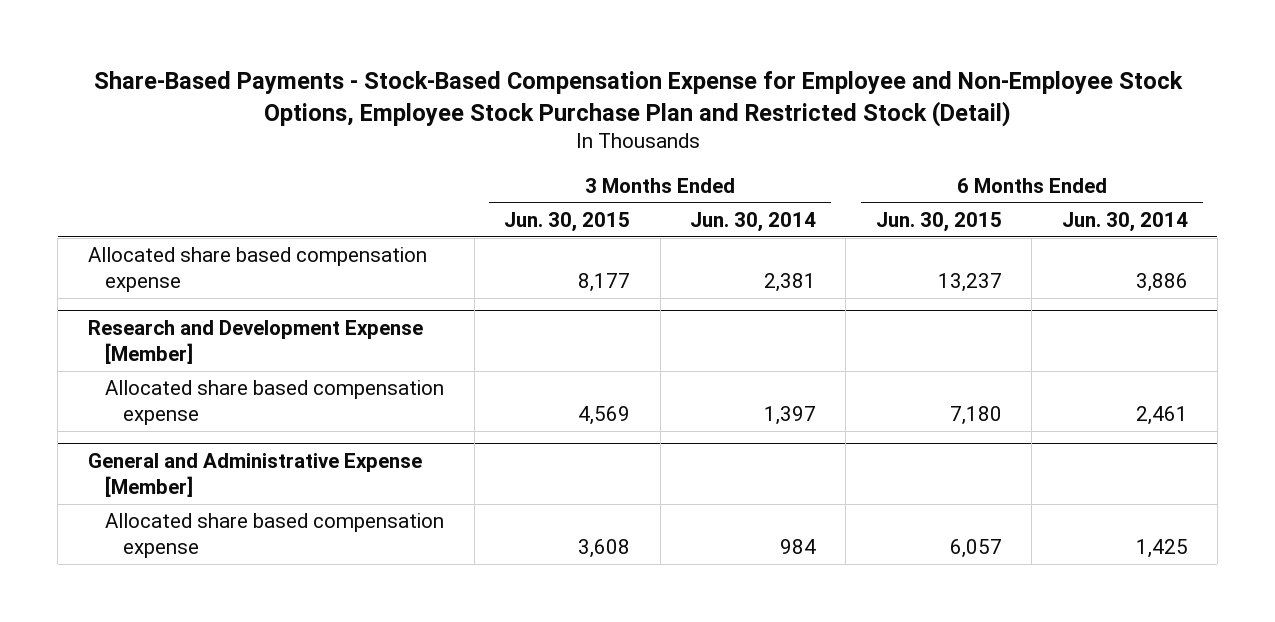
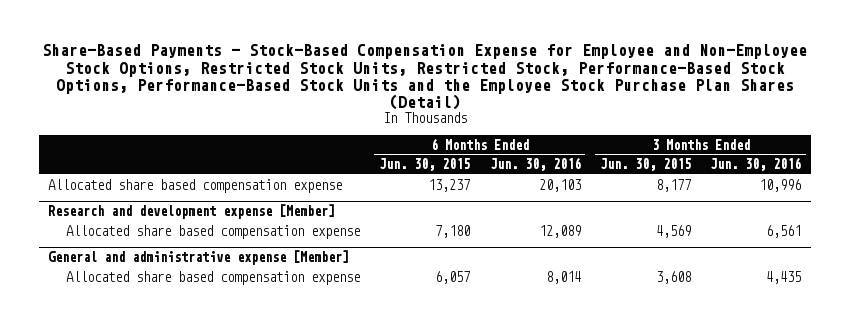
- Share-Based Payments - Stock-Based Compensation Expense for Employee and Non-Employee Stock Options, Employee Stock Purchase Plan and Restricted Stock (Detail)
+ Share-Based Payments - Stock-Based Compensation Expense for Employee and Non-Employee Stock Options, Restricted Stock Units, Restricted Stock, Performance-Based Stock Options, Performance-Based Stock Units and the Employee Stock Purchase Plan Shares (Detail)
- | 3 Months Ended Jun. 30, 2015 | 3 Months Ended Jun. 30, 2014 | 6 Months Ended Jun. 30, 2015 | 6 Months Ended Jun. 30, 2014
+ | 6 Months Ended Jun. 30, 2015 | 6 Months Ended Jun. 30, 2016 | 3 Months Ended Jun. 30, 2015 | 3 Months Ended Jun. 30, 2016
- Research and Development Expense [Member]
+ Research and development expense [Member]
- General and Administrative Expense [Member]
+ General and administrative expense [Member]

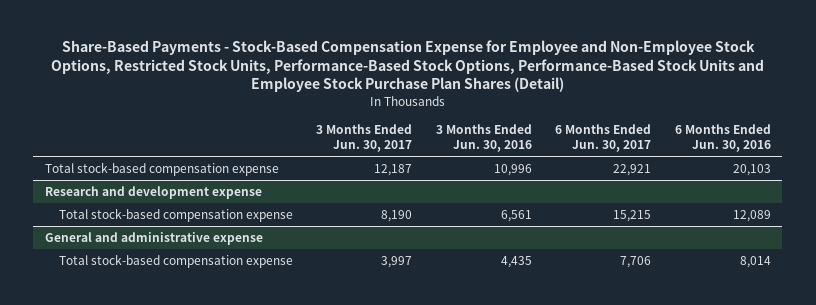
- Share-Based Payments - Stock-Based Compensation Expense for Employee and Non-Employee Stock Options, Restricted Stock Units, Restricted Stock, Performance-Based Stock Options, Performance-Based Stock Units and the Employee Stock Purchase Plan Shares (Detail)
+ Share-Based Payments - Stock-Based Compensation Expense for Employee and Non-Employee Stock Options, Restricted Stock Units, Performance-Based Stock Options, Performance-Based Stock Units and Employee Stock Purchase Plan Shares (Detail)
- | 6 Months Ended Jun. 30, 2015 | 6 Months Ended Jun. 30, 2016 | 3 Months Ended Jun. 30, 2015 | 3 Months Ended Jun. 30, 2016
+ | 3 Months Ended Jun. 30, 2017 | 3 Months Ended Jun. 30, 2016 | 6 Months Ended Jun. 30, 2017 | 6 Months Ended Jun. 30, 2016
- Allocated share based compensation expense | 13,237 | 20,103 | 8,177 | 10,996
- Research and development expense [Member]
- Allocated share based compensation expense | 7,180 | 12,089 | 4,569 | 6,561
- General and administrative expense [Member]
- Allocated share based compensation expense | 6,057 | 8,014 | 3,608 | 4,435
+ Total stock-based compensation expense | 12,187 | 10,996 | 22,921 | 20,103
+ Research and development expense
+ Total stock-based compensation expense | 8,190 | 6,561 | 15,215 | 12,089
+ General and administrative expense
+ Total stock-based compensation expense | 3,997 | 4,435 | 7,706 | 8,014

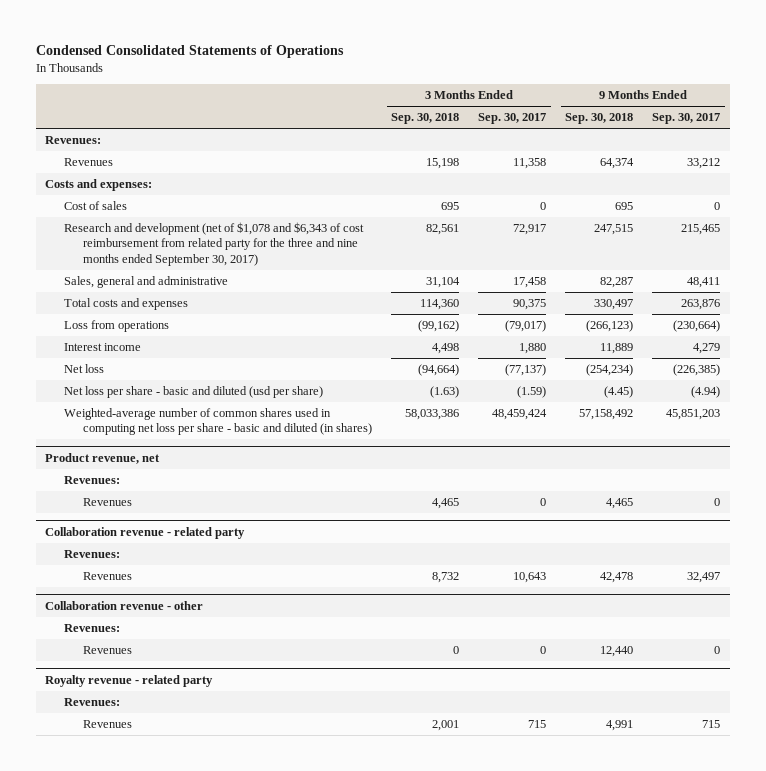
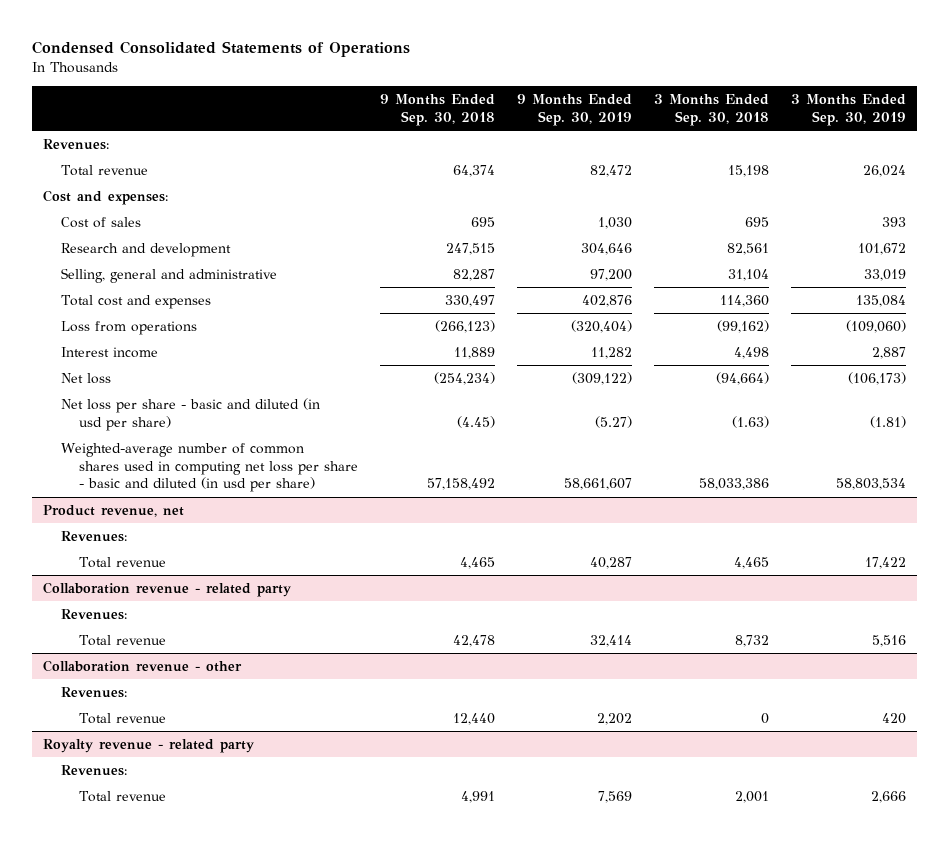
- | 3 Months Ended Sep. 30, 2018 | 3 Months Ended Sep. 30, 2017 | 9 Months Ended Sep. 30, 2018 | 9 Months Ended Sep. 30, 2017
+ | 9 Months Ended Sep. 30, 2018 | 9 Months Ended Sep. 30, 2019 | 3 Months Ended Sep. 30, 2018 | 3 Months Ended Sep. 30, 2019
- Revenues | 15,198 | 11,358 | 64,374 | 33,212
- Costs and expenses:
+ Total revenue | 64,374 | 82,472 | 15,198 | 26,024
+ Cost and expenses:
- Research and development (net of $1,078 and $6,343 of cost reimbursement from related party for the three and nine months ended September 30, 2017) | 82,561 | 72,917 | 247,515 | 215,465
- Sales, general and administrative | 31,104 | 17,458 | 82,287 | 48,411
- Total costs and expenses | 114,360 | 90,375 | 330,497 | 263,876
+ Research and development | 247,515 | 304,646 | 82,561 | 101,672
+ Selling, general and administrative | 82,287 | 97,200 | 31,104 | 33,019
+ Total cost and expenses | 330,497 | 402,876 | 114,360 | 135,084
- Net loss per share - basic and diluted (usd per share) | (1.63) | (1.59) | (4.45) | (4.94)
- Weighted-average number of common shares used in computing net loss per share - basic and diluted (in shares) | 58,033,386 | 48,459,424 | 57,158,492 | 45,851,203
+ Net loss per share - basic and diluted (in usd per share) | (4.45) | (5.27) | (1.63) | (1.81)
+ Weighted-average number of common shares used in computing net loss per share - basic and diluted (in usd per share) | 57,158,492 | 58,661,607 | 58,033,386 | 58,803,534
@ Product revenue, net
- Revenues | 4,465 | 0 | 4,465 | 0
+ Total revenue | 4,465 | 40,287 | 4,465 | 17,422
@ Collaboration revenue - related party
- Revenues | 8,732 | 10,643 | 42,478 | 32,497
+ Total revenue | 42,478 | 32,414 | 8,732 | 5,516
@ Collaboration revenue - other
- Revenues | 0 | 0 | 12,440 | 0
+ Total revenue | 12,440 | 2,202 | 0 | 420
@ Royalty revenue - related party
- Revenues | 2,001 | 715 | 4,991 | 715
+ Total revenue | 4,991 | 7,569 | 2,001 | 2,666

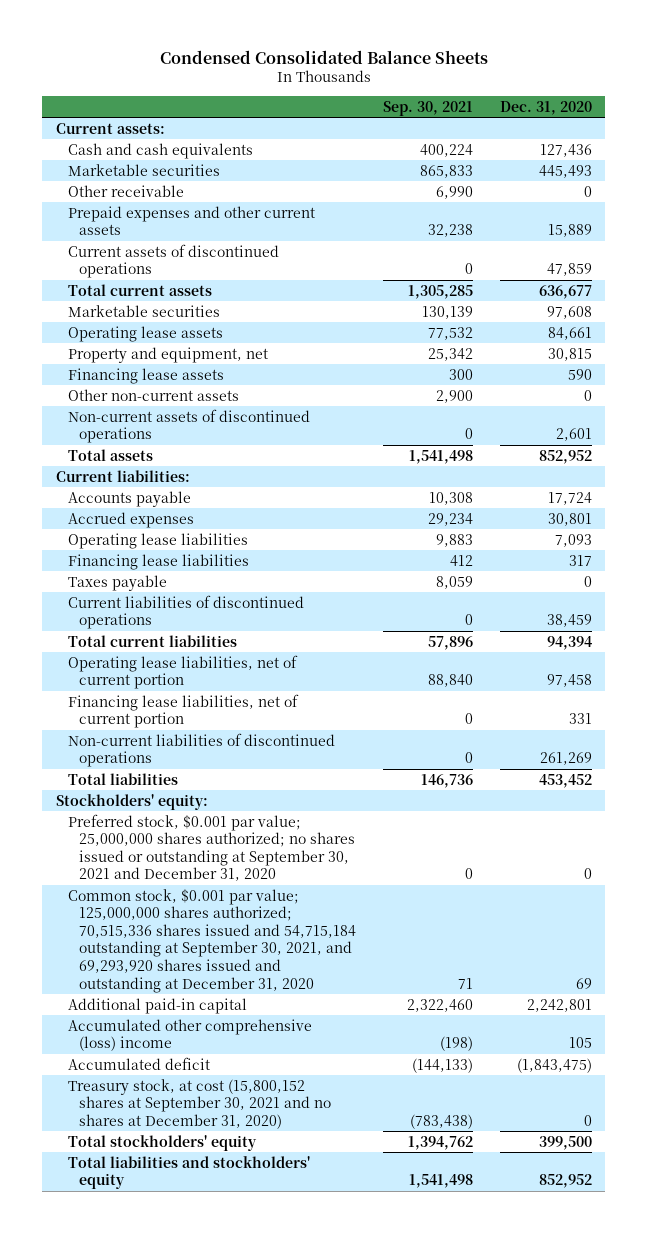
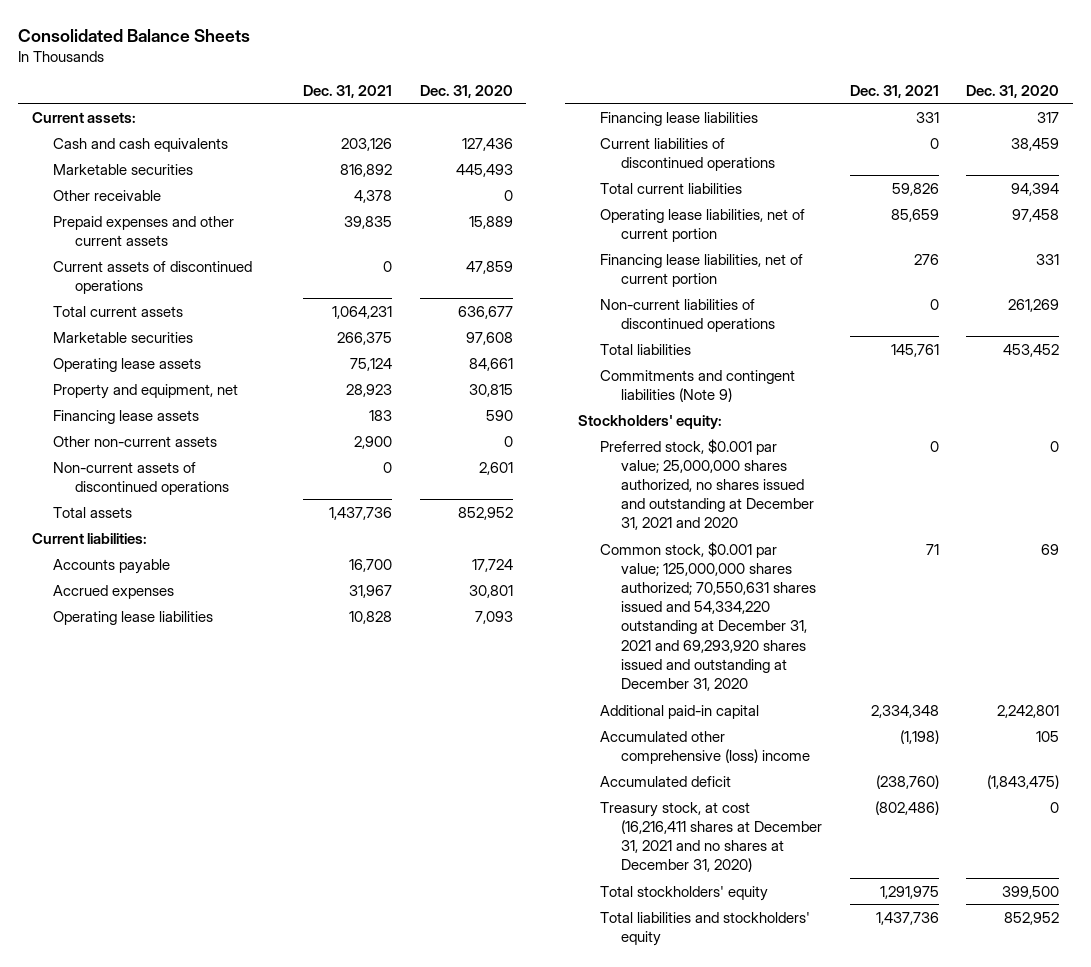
- Condensed Consolidated Balance Sheets
+ Consolidated Balance Sheets
- | Sep. 30, 2021 | Dec. 31, 2020
+ | Dec. 31, 2021 | Dec. 31, 2020
- Taxes payable | 8,059 | 0
+ Commitments and contingent liabilities (Note 9)
- Preferred stock, $0.001 par value; 25,000,000 shares authorized; no shares issued or outstanding at September 30, 2021 and December 31, 2020 | 0 | 0
- Common stock, $0.001 par value; 125,000,000 shares authorized; 70,515,336 shares issued and 54,715,184 outstanding at September 30, 2021, and 69,293,920 shares issued and outstanding at December 31, 2020 | 71 | 69
+ Preferred stock, $0.001 par value; 25,000,000 shares authorized, no shares issued and outstanding at December 31, 2021 and 2020 | 0 | 0
+ Common stock, $0.001 par value; 125,000,000 shares authorized; 70,550,631 shares issued and 54,334,220 outstanding at December 31, 2021 and 69,293,920 shares issued and outstanding at December 31, 2020 | 71 | 69
- Treasury stock, at cost (15,800,152 shares at September 30, 2021 and no shares at December 31, 2020) | (783,438) | 0
+ Treasury stock, at cost (16,216,411 shares at December 31, 2021 and no shares at December 31, 2020) | (802,486) | 0

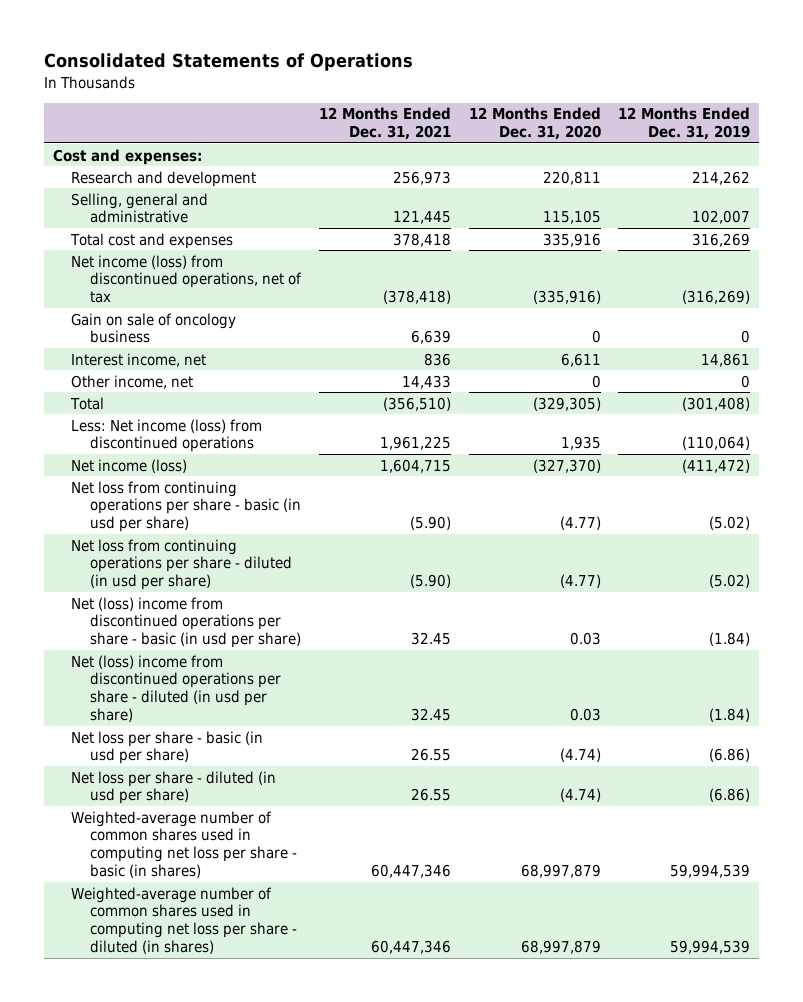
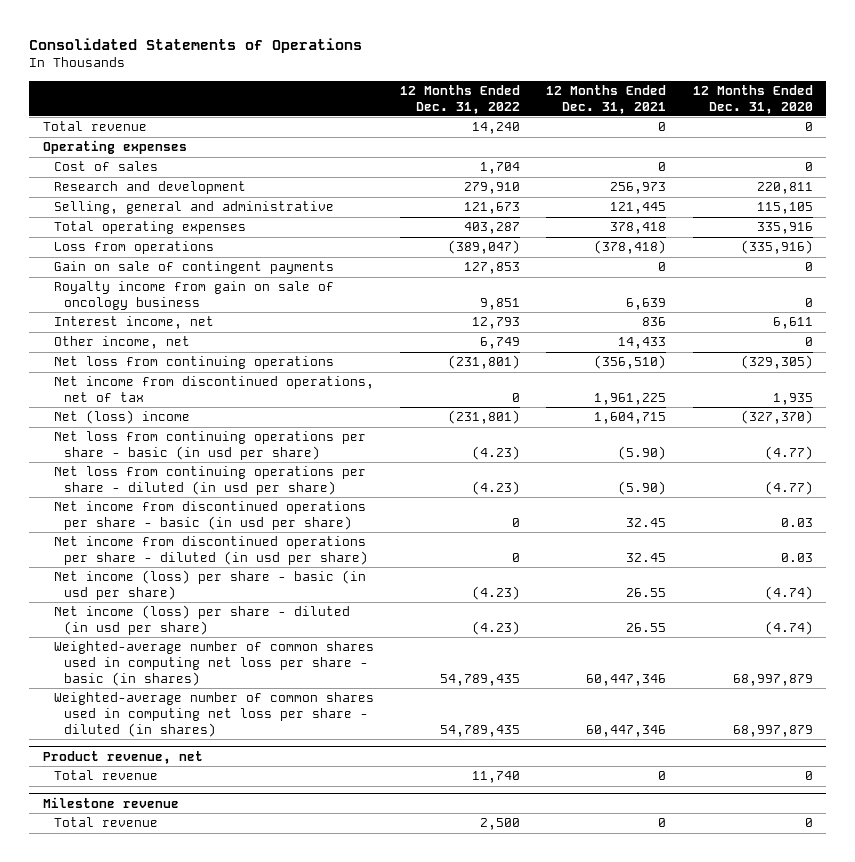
- | 12 Months Ended Dec. 31, 2021 | 12 Months Ended Dec. 31, 2020 | 12 Months Ended Dec. 31, 2019
+ | 12 Months Ended Dec. 31, 2022 | 12 Months Ended Dec. 31, 2021 | 12 Months Ended Dec. 31, 2020
- Cost and expenses:
+ Total revenue | 14,240 | 0 | 0
+ Operating expenses
+ Cost of sales | 1,704 | 0 | 0
- Total cost and expenses | 378,418 | 335,916 | 316,269
- Net income (loss) from discontinued operations, net of tax | (378,418) | (335,916) | (316,269)
- Gain on sale of oncology business | 6,639 | 0 | 0
+ Total operating expenses | 403,287 | 378,418 | 335,916
+ Loss from operations | (389,047) | (378,418) | (335,916)
+ Gain on sale of contingent payments | 127,853 | 0 | 0
+ Royalty income from gain on sale of oncology business | 9,851 | 6,639 | 0
- Total | (356,510) | (329,305) | (301,408)
- Less: Net income (loss) from discontinued operations | 1,961,225 | 1,935 | (110,064)
- Net income (loss) | 1,604,715 | (327,370) | (411,472)
+ Net loss from continuing operations | (231,801) | (356,510) | (329,305)
+ Net income from discontinued operations, net of tax | 0 | 1,961,225 | 1,935
+ Net (loss) income | (231,801) | 1,604,715 | (327,370)
- Net (loss) income from discontinued operations per share - basic (in usd per share) | 32.45 | 0.03 | (1.84)
- Net (loss) income from discontinued operations per share - diluted (in usd per share) | 32.45 | 0.03 | (1.84)
- Net loss per share - basic (in usd per share) | 26.55 | (4.74) | (6.86)
- Net loss per share - diluted (in usd per share) | 26.55 | (4.74) | (6.86)
+ Net income from discontinued operations per share - basic (in usd per share) | 0 | 32.45 | 0.03
+ Net income from discontinued operations per share - diluted (in usd per share) | 0 | 32.45 | 0.03
+ Net income (loss) per share - basic (in usd per share) | (4.23) | 26.55 | (4.74)
+ Net income (loss) per share - diluted (in usd per share) | (4.23) | 26.55 | (4.74)
+ Product revenue, net
+ Total revenue | 11,740 | 0 | 0
+ Milestone revenue
+ Total revenue | 2,500 | 0 | 0

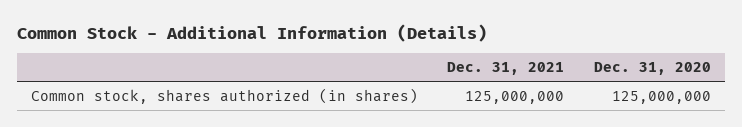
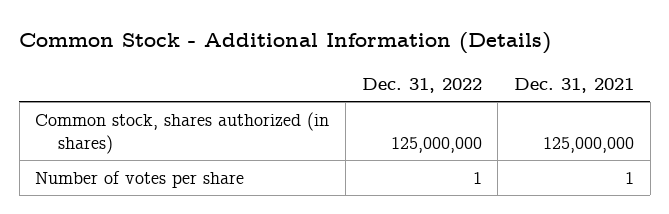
- | Dec. 31, 2021 | Dec. 31, 2020
+ | Dec. 31, 2022 | Dec. 31, 2021
+ Number of votes per share | 1 | 1

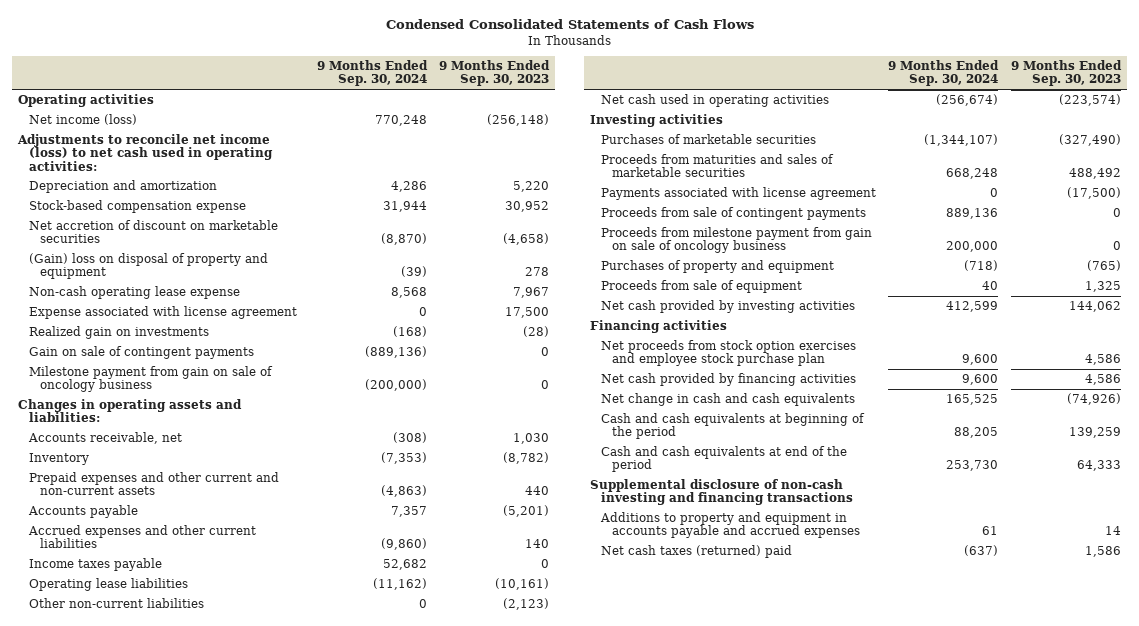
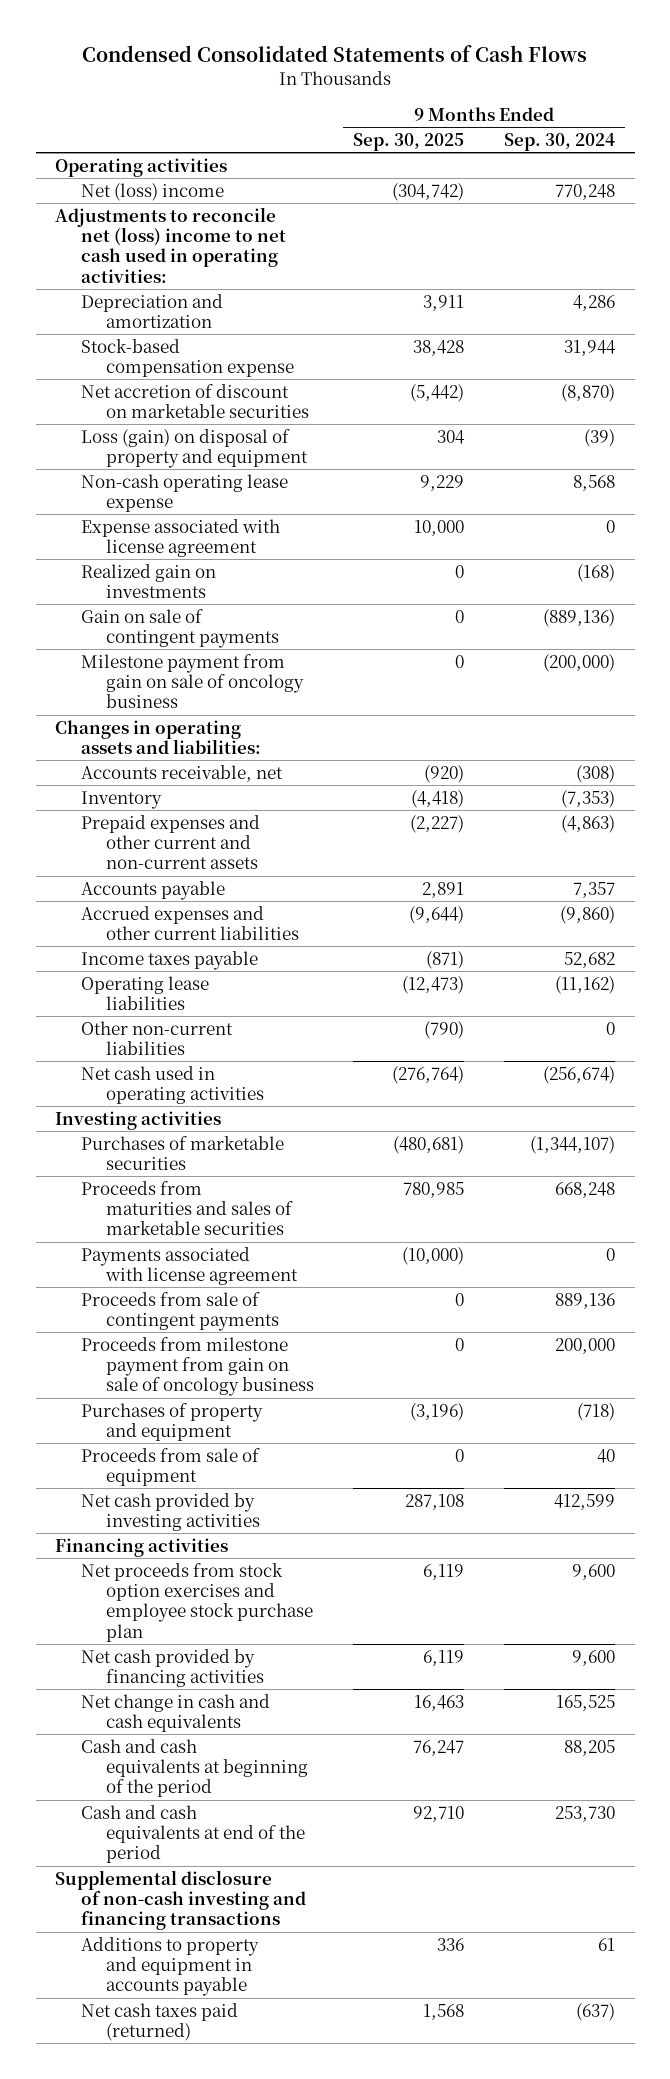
- | 9 Months Ended Sep. 30, 2024 | 9 Months Ended Sep. 30, 2023
+ | 9 Months Ended Sep. 30, 2025 | 9 Months Ended Sep. 30, 2024
- Net income (loss) | 770,248 | (256,148)
- Adjustments to reconcile net income (loss) to net cash used in operating activities:
+ Net (loss) income | (304,742) | 770,248
+ Adjustments to reconcile net (loss) income to net cash used in operating activities:
- (Gain) loss on disposal of property and equipment | (39) | 278
+ Loss (gain) on disposal of property and equipment | 304 | (39)
- Additions to property and equipment in accounts payable and accrued expenses | 61 | 14
- Net cash taxes (returned) paid | (637) | 1,586
+ Additions to property and equipment in accounts payable | 336 | 61
+ Net cash taxes paid (returned) | 1,568 | (637)

